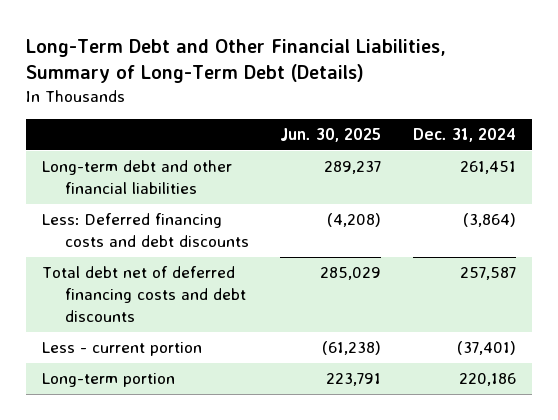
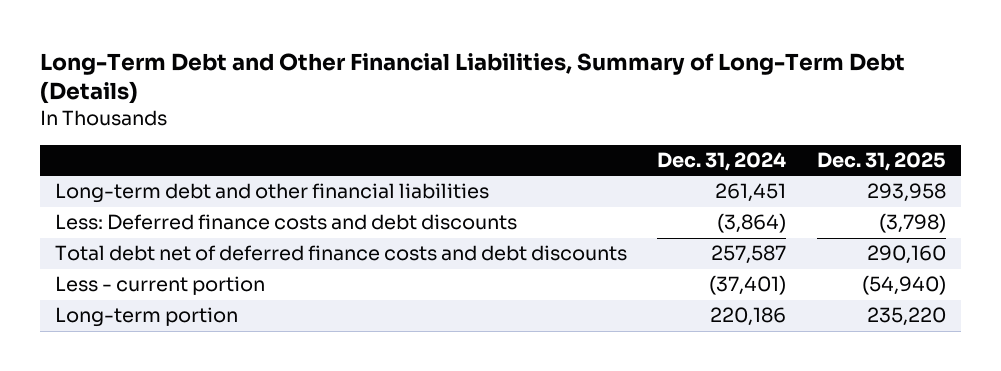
- | Jun. 30, 2025 | Dec. 31, 2024
+ | Dec. 31, 2024 | Dec. 31, 2025
- Less: Deferred financing costs and debt discounts | (4,208) | (3,864)
- Total debt net of deferred financing costs and debt discounts | 285,029 | 257,587
+ Less: Deferred finance costs and debt discounts | (3,864) | (3,798)
+ Total debt net of deferred finance costs and debt discounts | 257,587 | 290,160

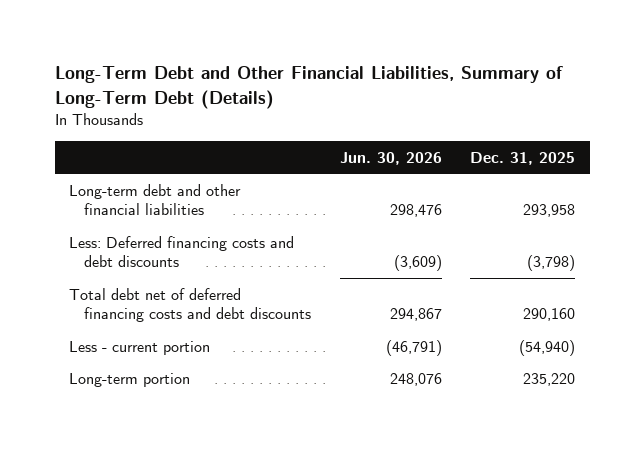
- | Dec. 31, 2024 | Dec. 31, 2025
+ | Jun. 30, 2026 | Dec. 31, 2025
- Less: Deferred finance costs and debt discounts | (3,864) | (3,798)
- Total debt net of deferred finance costs and debt discounts | 257,587 | 290,160
+ Less: Deferred financing costs and debt discounts | (3,609) | (3,798)
+ Total debt net of deferred financing costs and debt discounts | 294,867 | 290,160

